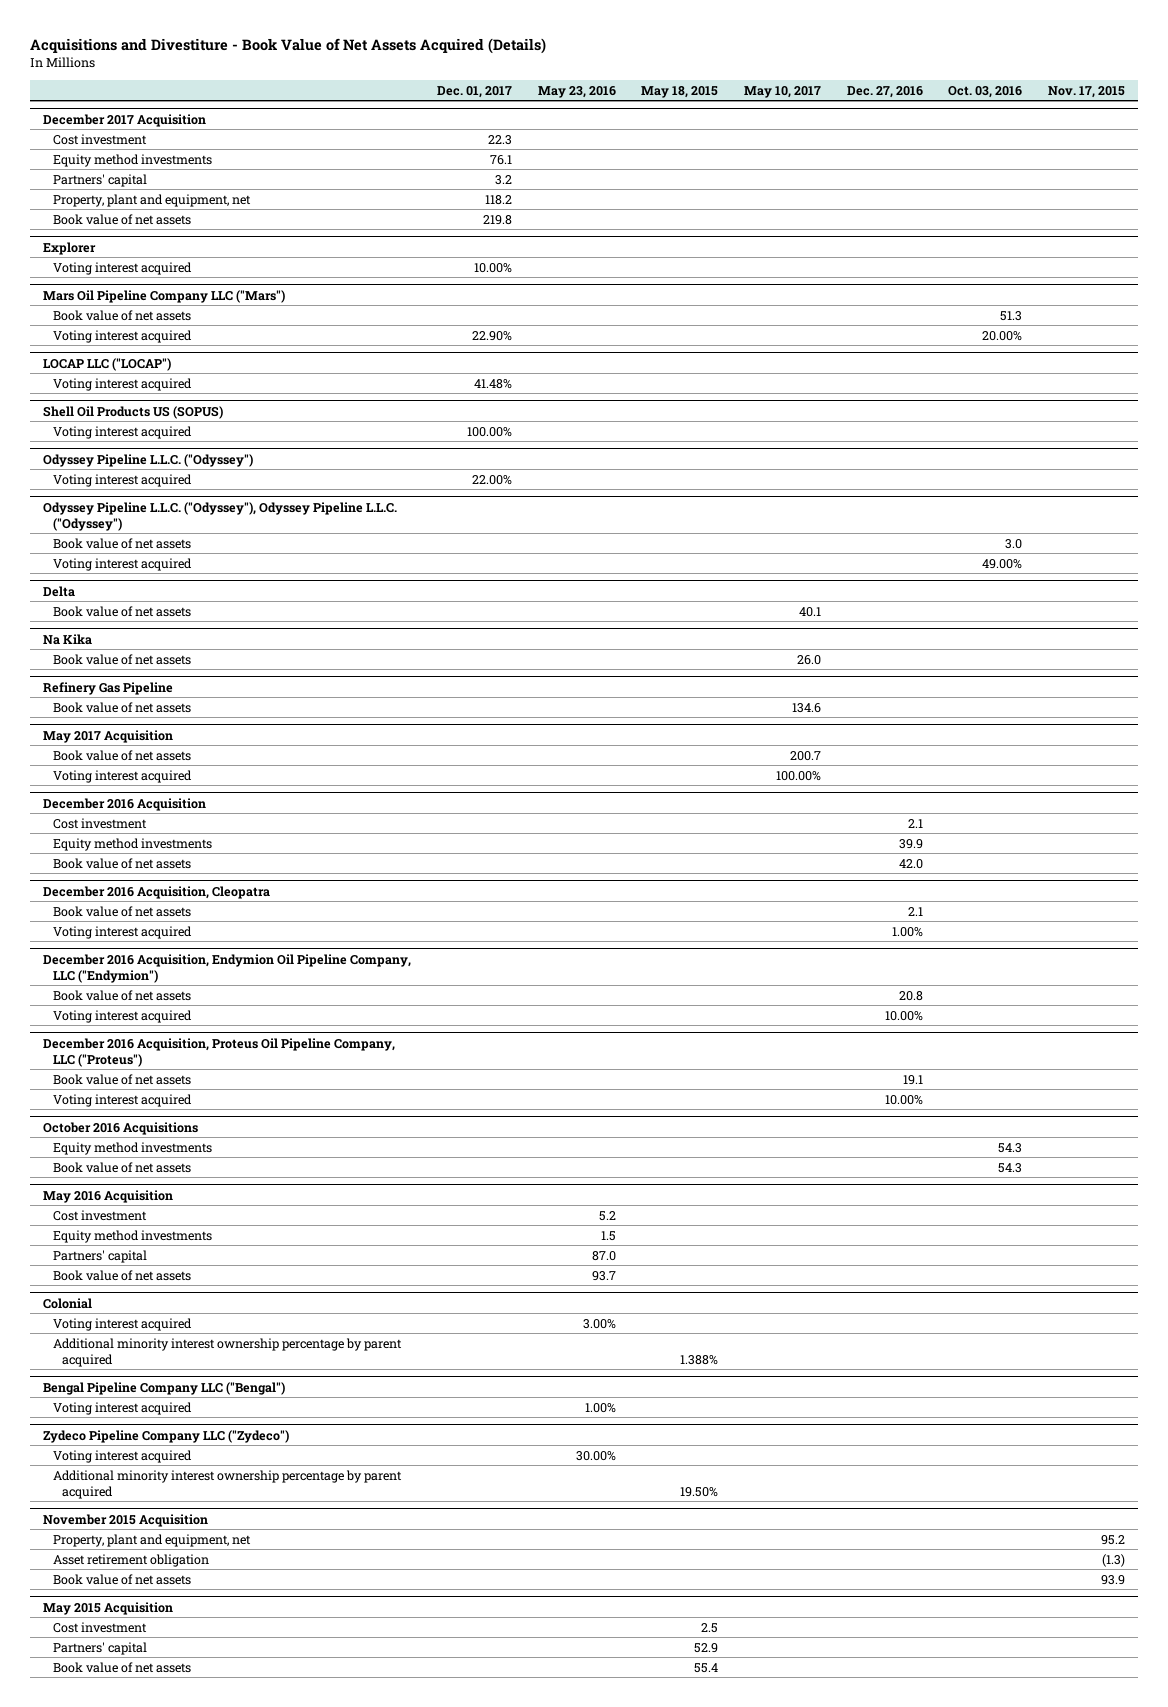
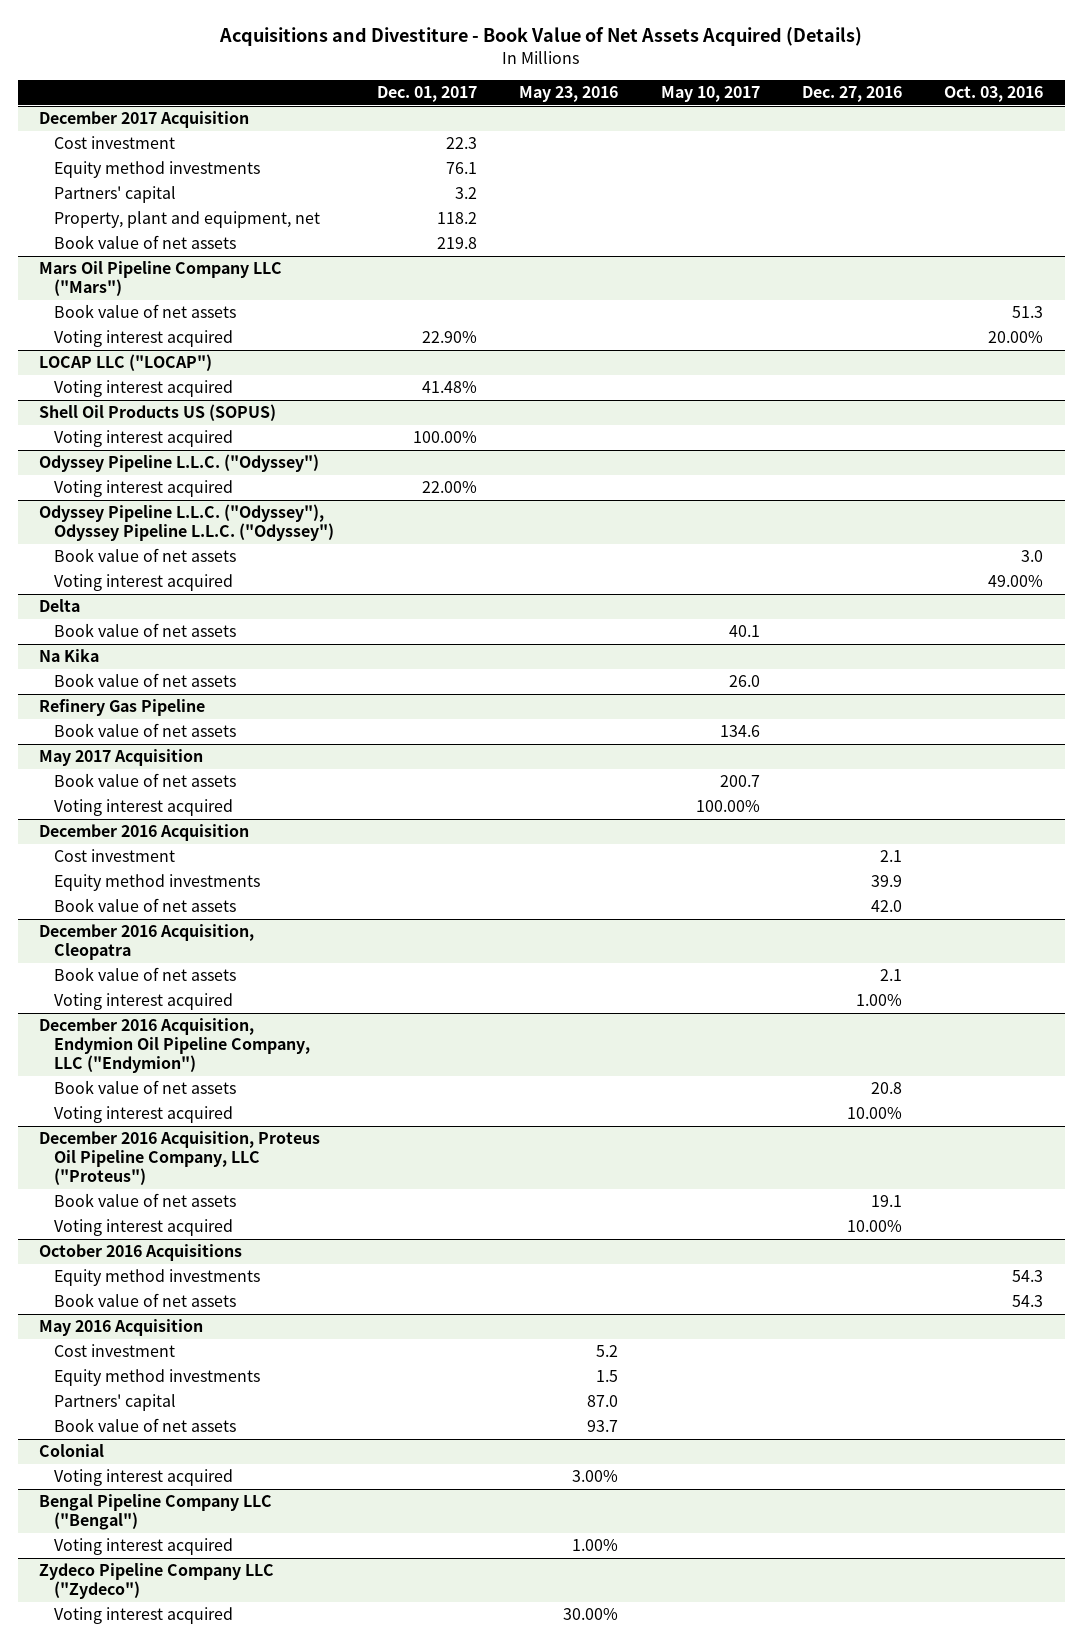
- | Dec. 01, 2017 | May 23, 2016 | May 18, 2015 | May 10, 2017 | Dec. 27, 2016 | Oct. 03, 2016 | Nov. 17, 2015
+ | Dec. 01, 2017 | May 23, 2016 | May 10, 2017 | Dec. 27, 2016 | Oct. 03, 2016
- Explorer
- Voting interest acquired | 10.00% | | | | | |
@ Colonial
- Additional minority interest ownership percentage by parent acquired | | | 1.388% | | | |
@ Zydeco Pipeline Company LLC ("Zydeco")
- Additional minority interest ownership percentage by parent acquired | | | 19.50% | | | |
- November 2015 Acquisition
- Property, plant and equipment, net | | | | | | | 95.2
- Asset retirement obligation | | | | | | | (1.3)
- Book value of net assets | | | | | | | 93.9
- May 2015 Acquisition
- Cost investment | | | 2.5 | | | |
- Partners' capital | | | 52.9 | | | |
- Book value of net assets | | | 55.4 | | | |

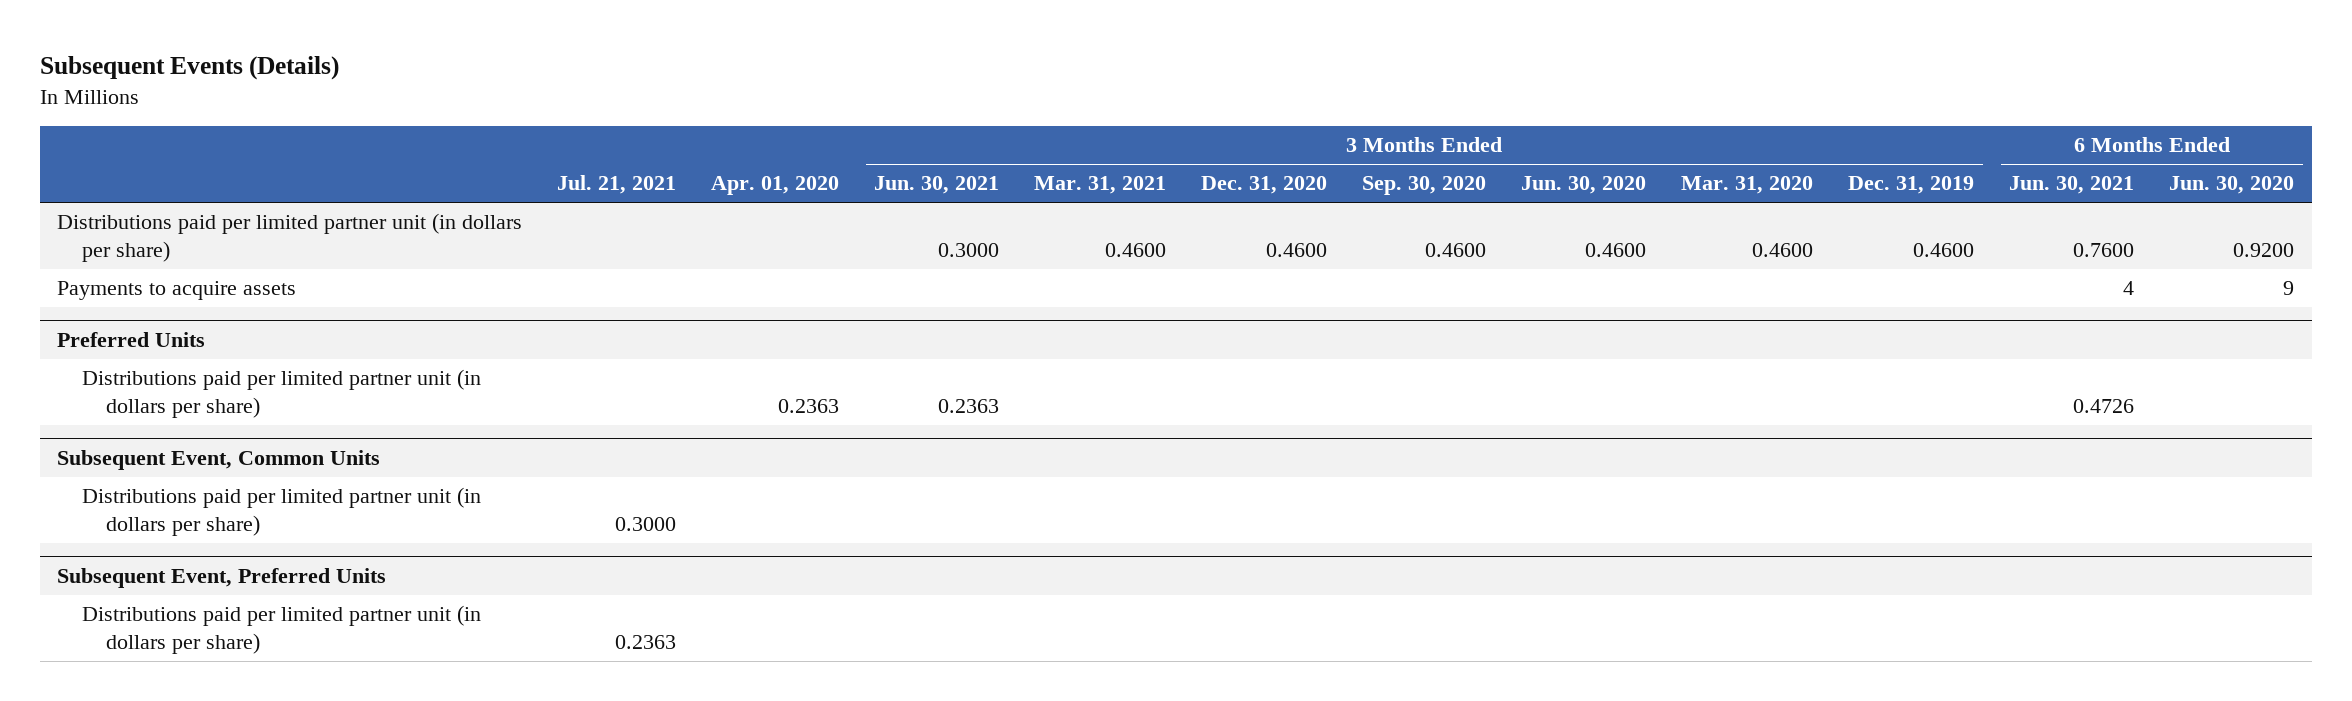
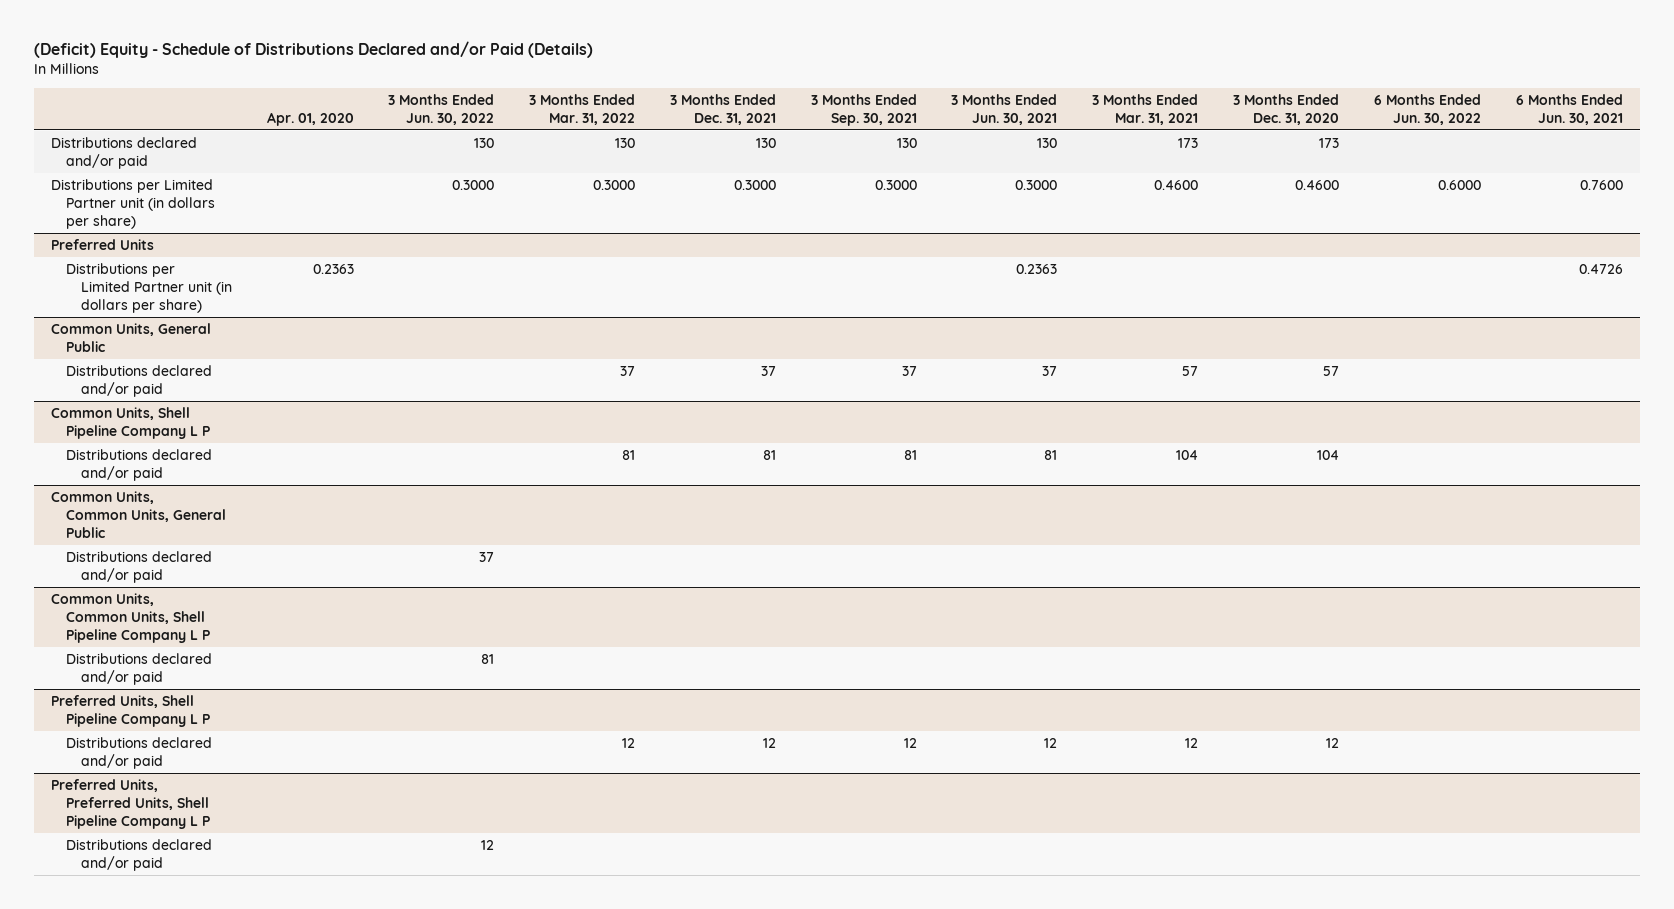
- Subsequent Events (Details)
+ (Deficit) Equity - Schedule of Distributions Declared and/or Paid (Details)
- | Jul. 21, 2021 | Apr. 01, 2020 | 3 Months Ended Jun. 30, 2021 | 3 Months Ended Mar. 31, 2021 | 3 Months Ended Dec. 31, 2020 | 3 Months Ended Sep. 30, 2020 | 3 Months Ended Jun. 30, 2020 | 3 Months Ended Mar. 31, 2020 | 3 Months Ended Dec. 31, 2019 | 6 Months Ended Jun. 30, 2021 | 6 Months Ended Jun. 30, 2020
+ | Apr. 01, 2020 | 3 Months Ended Jun. 30, 2022 | 3 Months Ended Mar. 31, 2022 | 3 Months Ended Dec. 31, 2021 | 3 Months Ended Sep. 30, 2021 | 3 Months Ended Jun. 30, 2021 | 3 Months Ended Mar. 31, 2021 | 3 Months Ended Dec. 31, 2020 | 6 Months Ended Jun. 30, 2022 | 6 Months Ended Jun. 30, 2021
- Distributions paid per limited partner unit (in dollars per share) | | | 0.3000 | 0.4600 | 0.4600 | 0.4600 | 0.4600 | 0.4600 | 0.4600 | 0.7600 | 0.9200
- Payments to acquire assets | | | | | | | | | | 4 | 9
+ Distributions declared and/or paid | | 130 | 130 | 130 | 130 | 130 | 173 | 173 | |
+ Distributions per Limited Partner unit (in dollars per share) | | 0.3000 | 0.3000 | 0.3000 | 0.3000 | 0.3000 | 0.4600 | 0.4600 | 0.6000 | 0.7600
@ Preferred Units
- Distributions paid per limited partner unit (in dollars per share) | | 0.2363 | 0.2363 | | | | | | | 0.4726 |
- Subsequent Event, Common Units
- Distributions paid per limited partner unit (in dollars per share) | 0.3000 | | | | | | | | | |
- Subsequent Event, Preferred Units
- Distributions paid per limited partner unit (in dollars per share) | 0.2363 | | | | | | | | | |
@ Preferred Units
+ Distributions per Limited Partner unit (in dollars per share) | 0.2363 | | | | | 0.2363 | | | | 0.4726
+ Common Units, General Public
+ Distributions declared and/or paid | | | 37 | 37 | 37 | 37 | 57 | 57 | |
+ Common Units, Shell Pipeline Company L P
+ Distributions declared and/or paid | | | 81 | 81 | 81 | 81 | 104 | 104 | |
+ Common Units, Common Units, General Public
+ Distributions declared and/or paid | | 37 | | | | | | | |
+ Common Units, Common Units, Shell Pipeline Company L P
+ Distributions declared and/or paid | | 81 | | | | | | | |
+ Preferred Units, Shell Pipeline Company L P
+ Distributions declared and/or paid | | | 12 | 12 | 12 | 12 | 12 | 12 | |
+ Preferred Units, Preferred Units, Shell Pipeline Company L P
+ Distributions declared and/or paid | | 12 | | | | | | | |

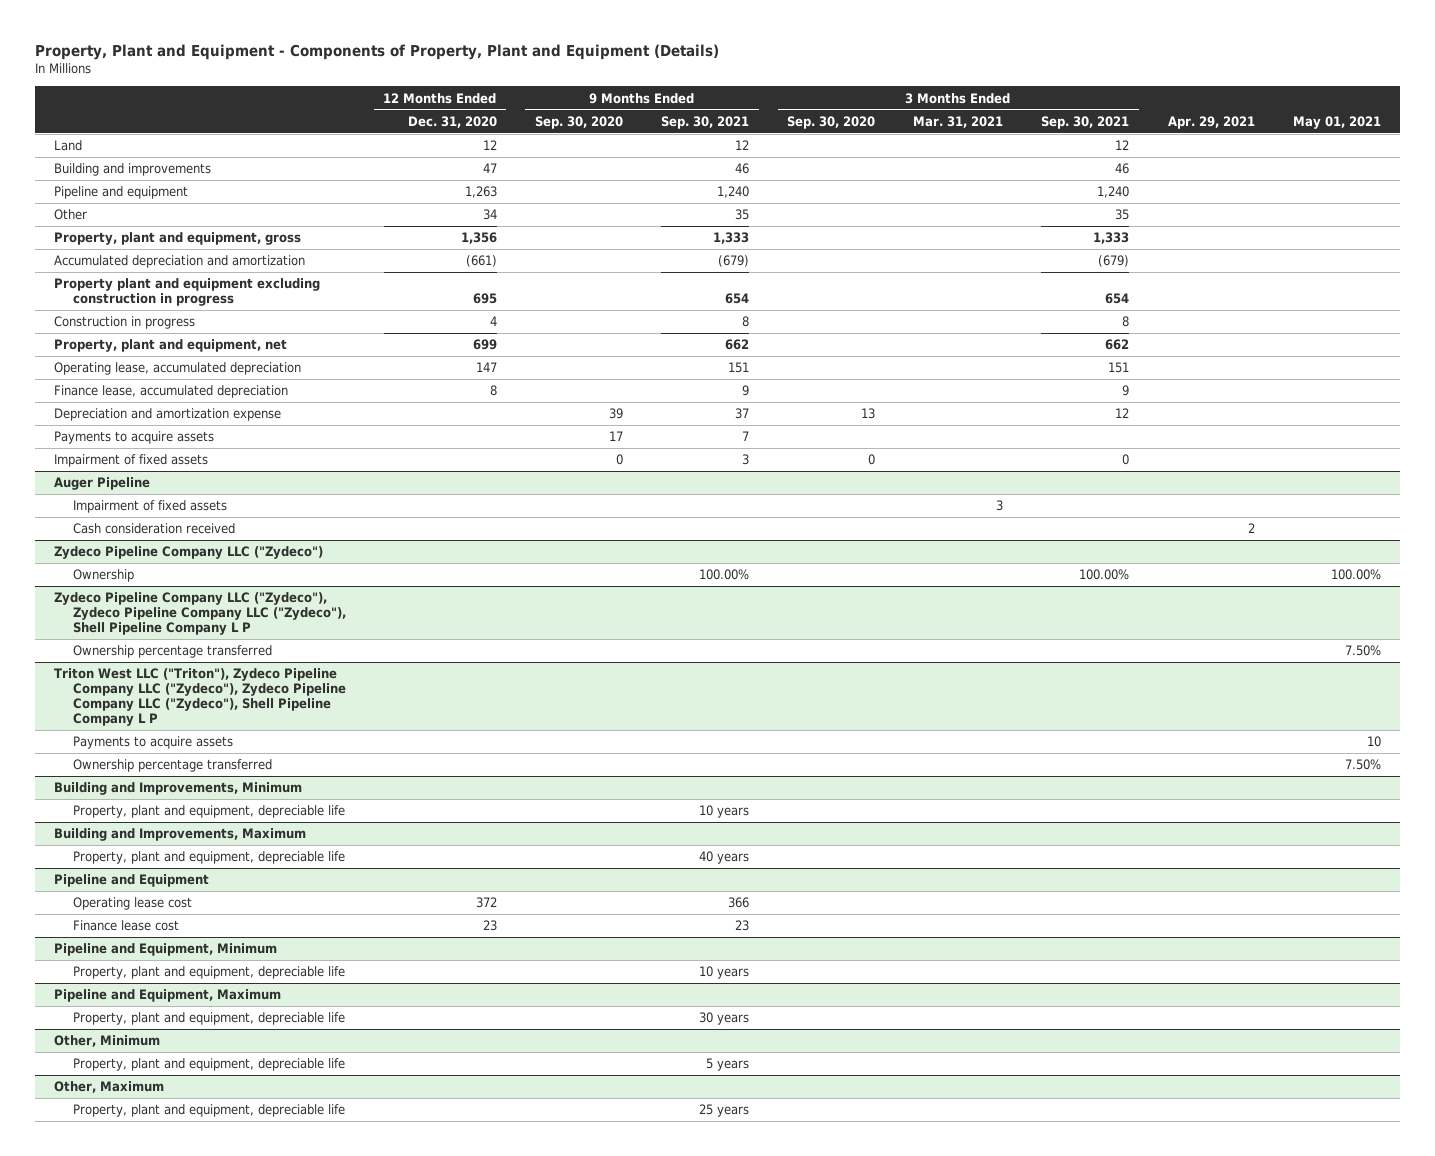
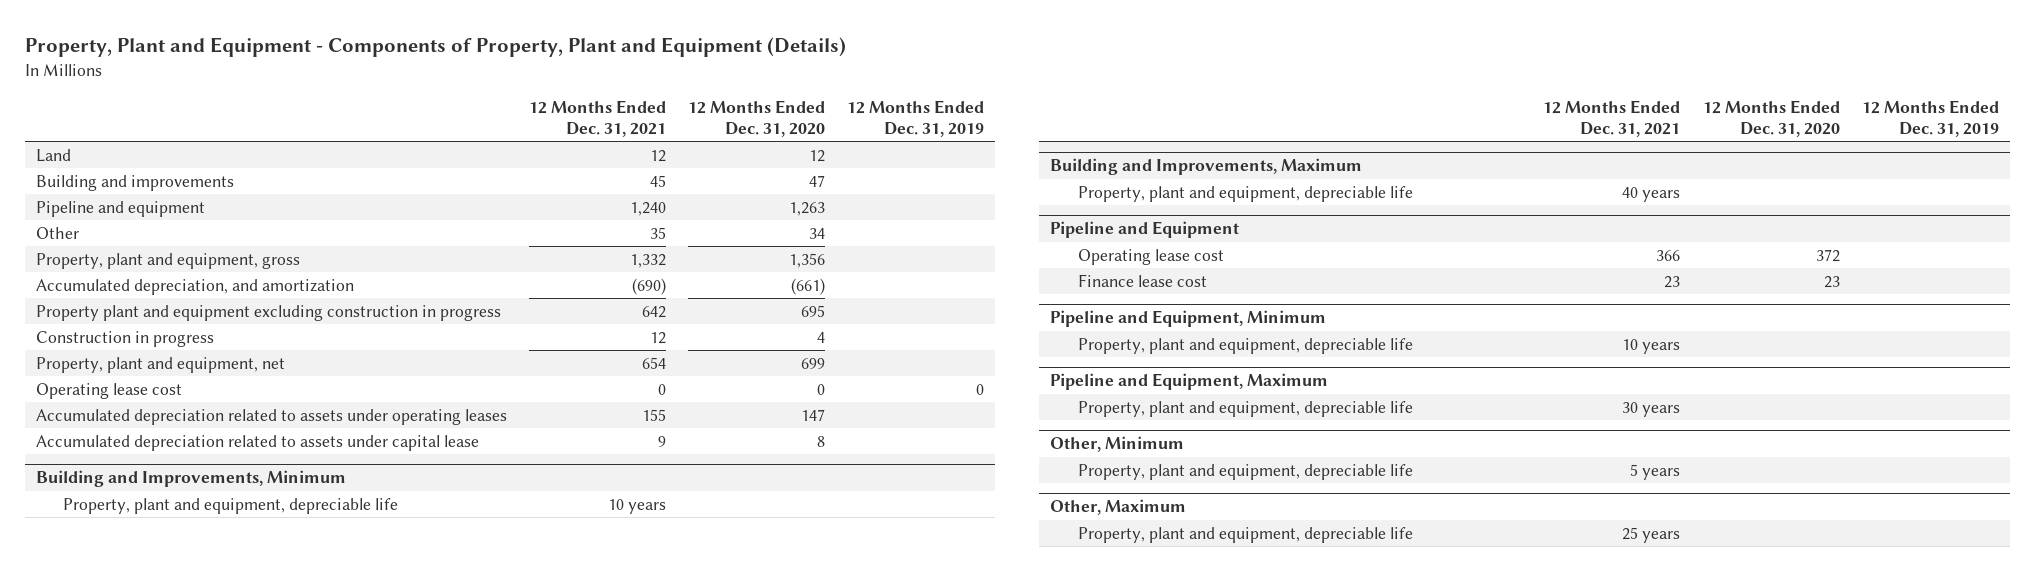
- | 12 Months Ended Dec. 31, 2020 | 9 Months Ended Sep. 30, 2020 | 9 Months Ended Sep. 30, 2021 | 3 Months Ended Sep. 30, 2020 | 3 Months Ended Mar. 31, 2021 | 3 Months Ended Sep. 30, 2021 | Apr. 29, 2021 | May 01, 2021
+ | 12 Months Ended Dec. 31, 2021 | 12 Months Ended Dec. 31, 2020 | 12 Months Ended Dec. 31, 2019
- Accumulated depreciation and amortization | (661) | | (679) | | | (679) | |
+ Accumulated depreciation, and amortization | (690) | (661) |
- Operating lease, accumulated depreciation | 147 | | 151 | | | 151 | |
- Finance lease, accumulated depreciation | 8 | | 9 | | | 9 | |
- Depreciation and amortization expense | | 39 | 37 | 13 | | 12 | |
- Payments to acquire assets | | 17 | 7 | | | | |
- Impairment of fixed assets | | 0 | 3 | 0 | | 0 | |
- Auger Pipeline
- Impairment of fixed assets | | | | | 3 | | |
- Cash consideration received | | | | | | | 2 |
- Zydeco Pipeline Company LLC ("Zydeco")
- Ownership | | | 100.00% | | | 100.00% | | 100.00%
- Zydeco Pipeline Company LLC ("Zydeco"), Zydeco Pipeline Company LLC ("Zydeco"), Shell Pipeline Company L P
- Ownership percentage transferred | | | | | | | | 7.50%
- Triton West LLC ("Triton"), Zydeco Pipeline Company LLC ("Zydeco"), Zydeco Pipeline Company LLC ("Zydeco"), Shell Pipeline Company L P
- Payments to acquire assets | | | | | | | | 10
- Ownership percentage transferred | | | | | | | | 7.50%
+ Operating lease cost | 0 | 0 | 0
+ Accumulated depreciation related to assets under operating leases | 155 | 147 |
+ Accumulated depreciation related to assets under capital lease | 9 | 8 |

